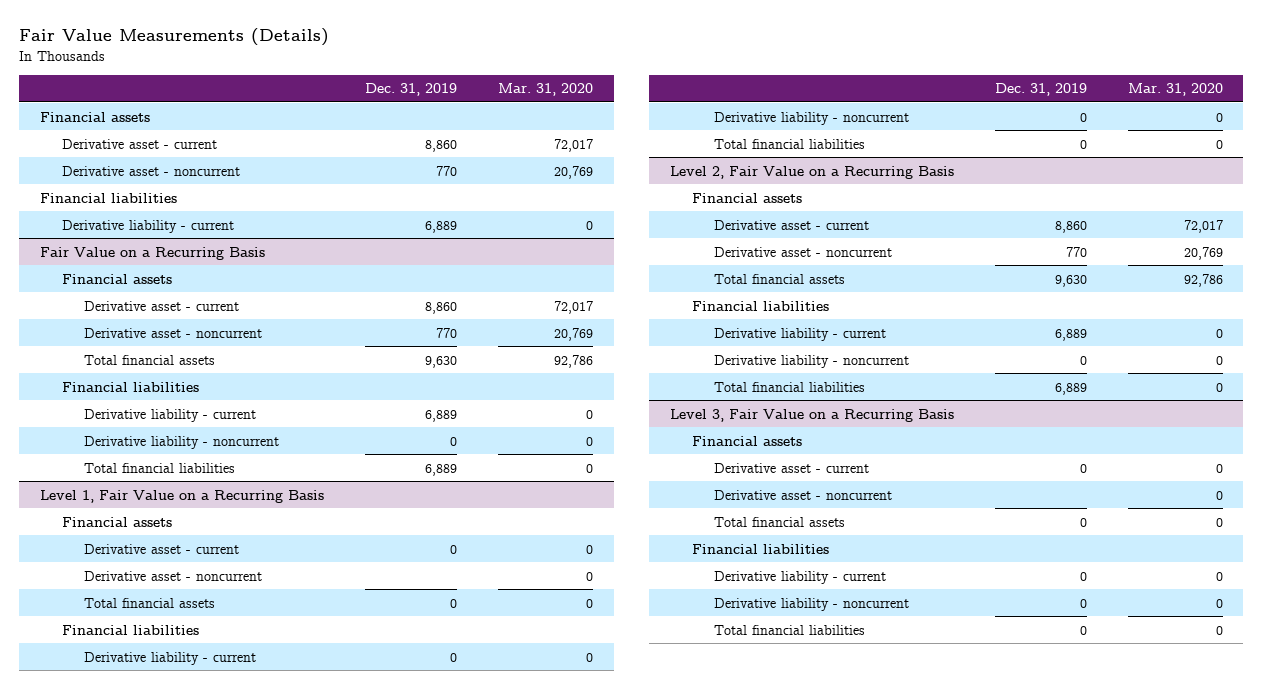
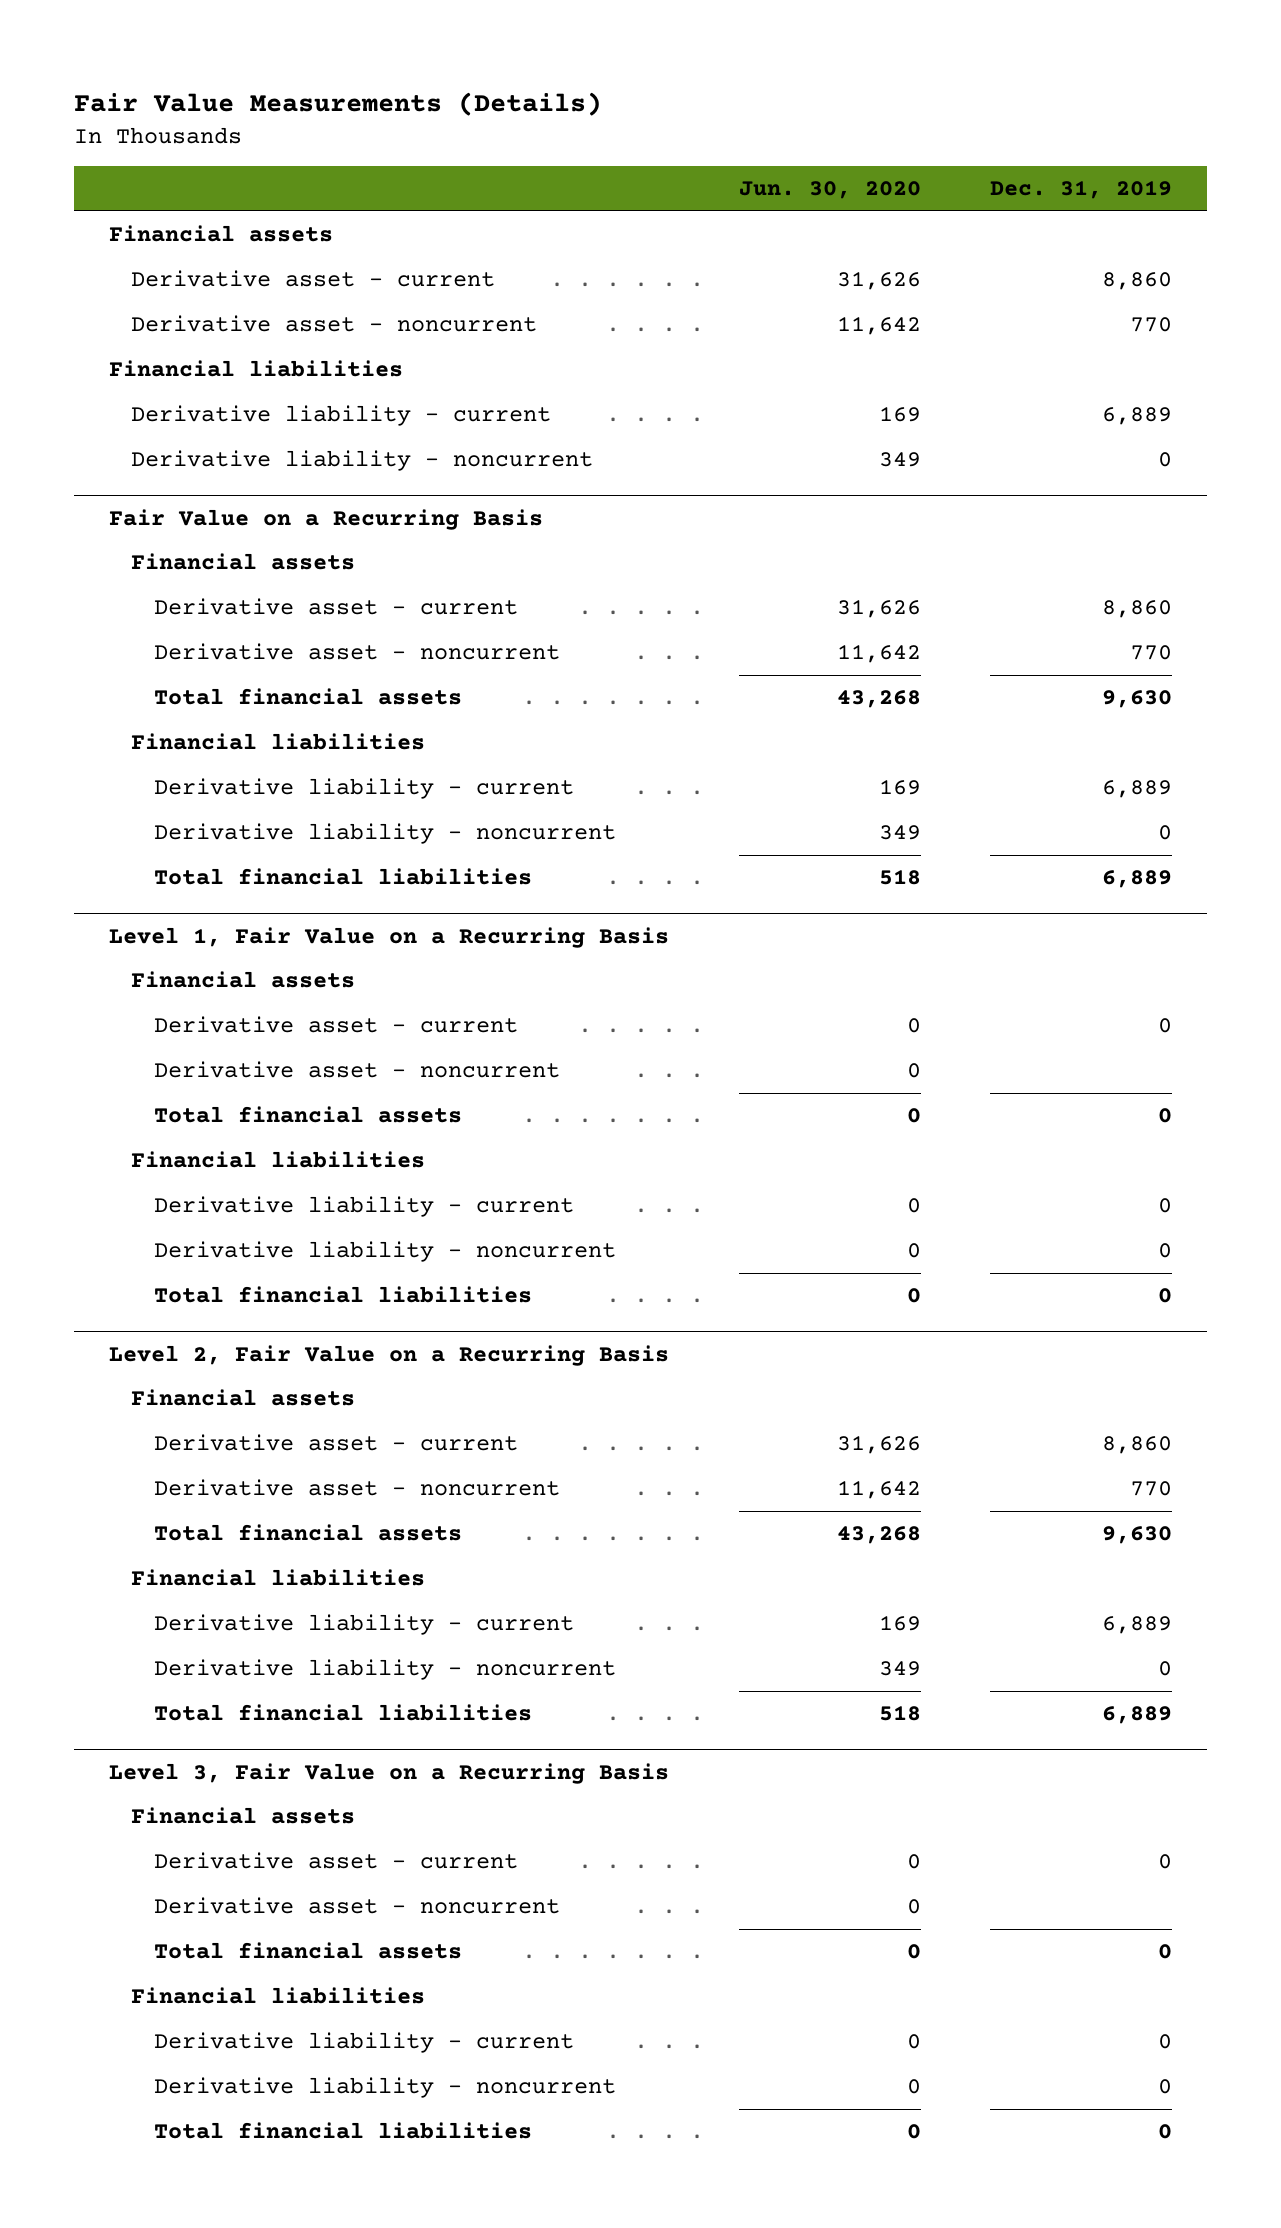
- | Dec. 31, 2019 | Mar. 31, 2020
+ | Jun. 30, 2020 | Dec. 31, 2019
+ Derivative liability - noncurrent | 349 | 0

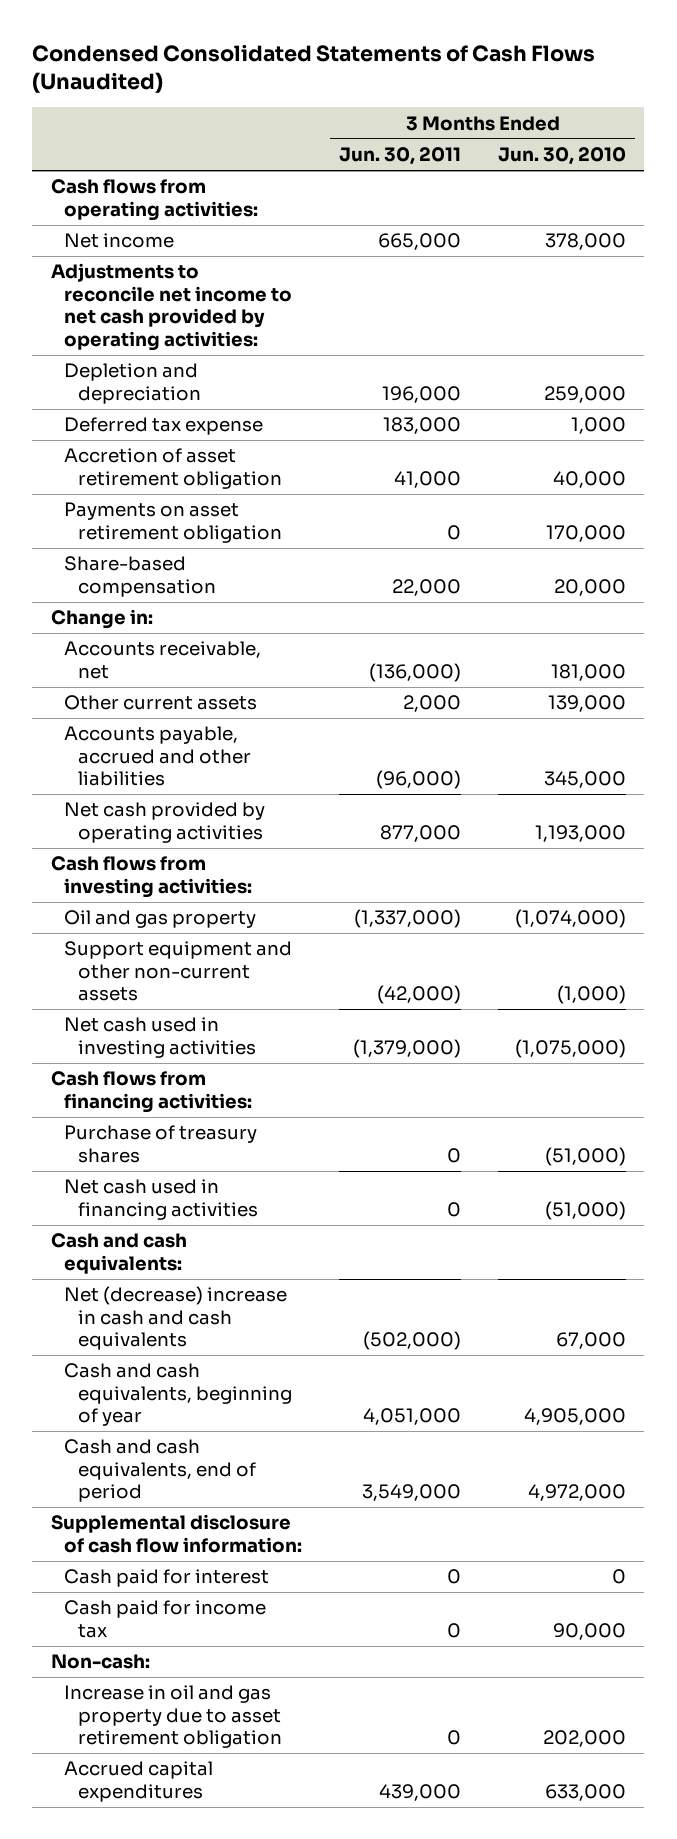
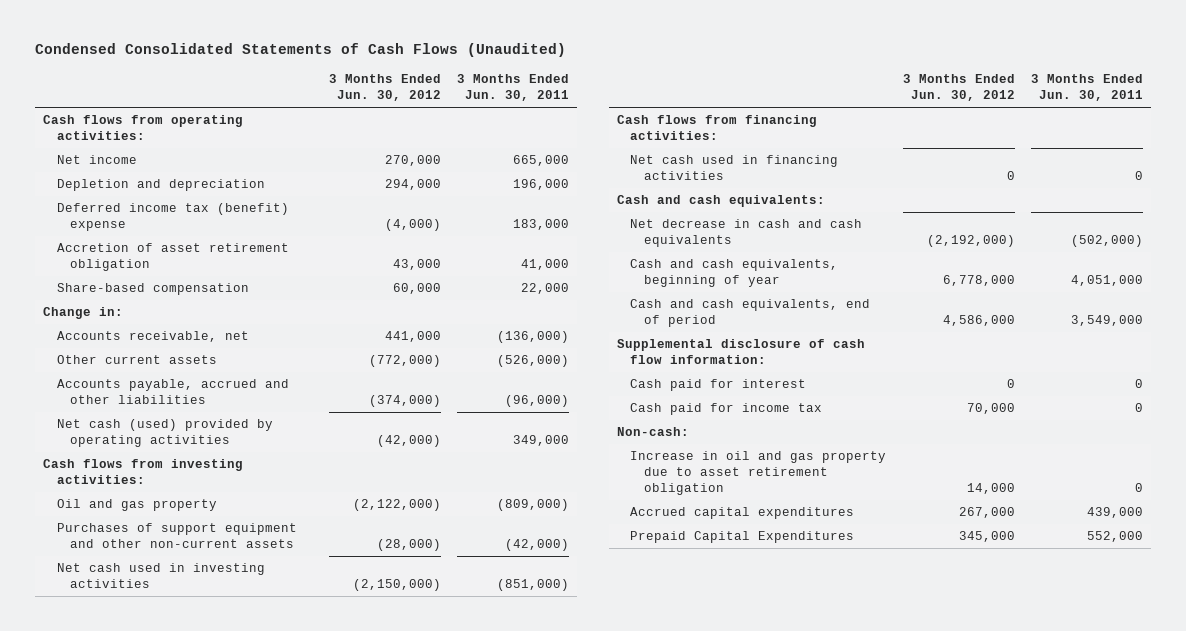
- | 3 Months Ended Jun. 30, 2011 | 3 Months Ended Jun. 30, 2010
+ | 3 Months Ended Jun. 30, 2012 | 3 Months Ended Jun. 30, 2011
- Adjustments to reconcile net income to net cash provided by operating activities:
- Deferred tax expense | 183,000 | 1,000
+ Deferred income tax (benefit) expense | (4,000) | 183,000
- Payments on asset retirement obligation | 0 | 170,000
- Other current assets | 2,000 | 139,000
+ Other current assets | (772,000) | (526,000)
- Net cash provided by operating activities | 877,000 | 1,193,000
+ Net cash (used) provided by operating activities | (42,000) | 349,000
- Oil and gas property | (1,337,000) | (1,074,000)
- Support equipment and other non-current assets | (42,000) | (1,000)
- Net cash used in investing activities | (1,379,000) | (1,075,000)
+ Oil and gas property | (2,122,000) | (809,000)
+ Purchases of support equipment and other non-current assets | (28,000) | (42,000)
+ Net cash used in investing activities | (2,150,000) | (851,000)
- Purchase of treasury shares | 0 | (51,000)
- Net (decrease) increase in cash and cash equivalents | (502,000) | 67,000
+ Net decrease in cash and cash equivalents | (2,192,000) | (502,000)
+ Prepaid Capital Expenditures | 345,000 | 552,000

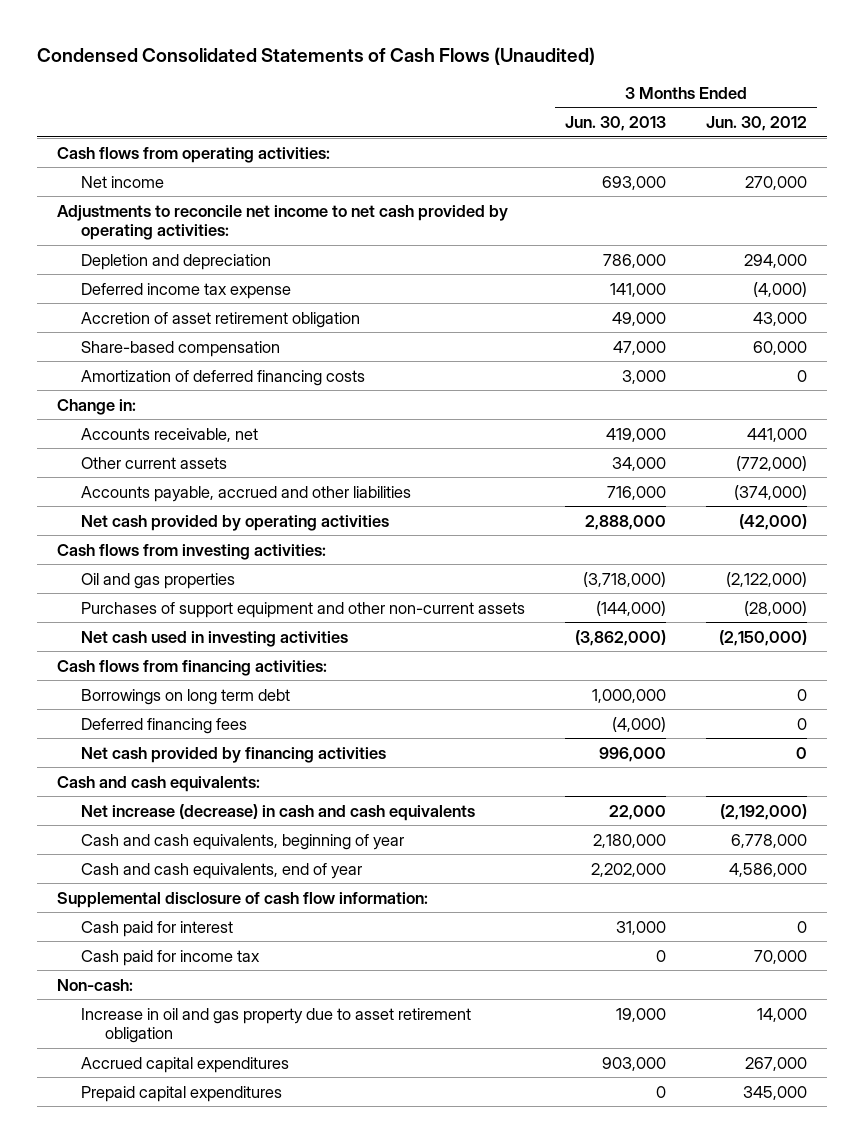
- | 3 Months Ended Jun. 30, 2012 | 3 Months Ended Jun. 30, 2011
+ | 3 Months Ended Jun. 30, 2013 | 3 Months Ended Jun. 30, 2012
+ Adjustments to reconcile net income to net cash provided by operating activities:
- Deferred income tax (benefit) expense | (4,000) | 183,000
+ Deferred income tax expense | 141,000 | (4,000)
+ Amortization of deferred financing costs | 3,000 | 0
- Net cash (used) provided by operating activities | (42,000) | 349,000
+ Net cash provided by operating activities | 2,888,000 | (42,000)
- Oil and gas property | (2,122,000) | (809,000)
+ Oil and gas properties | (3,718,000) | (2,122,000)
- Net cash used in financing activities | 0 | 0
+ Borrowings on long term debt | 1,000,000 | 0
+ Deferred financing fees | (4,000) | 0
+ Net cash provided by financing activities | 996,000 | 0
- Net decrease in cash and cash equivalents | (2,192,000) | (502,000)
+ Net increase (decrease) in cash and cash equivalents | 22,000 | (2,192,000)
- Cash and cash equivalents, end of period | 4,586,000 | 3,549,000
+ Cash and cash equivalents, end of year | 2,202,000 | 4,586,000
- Prepaid Capital Expenditures | 345,000 | 552,000
+ Prepaid capital expenditures | 0 | 345,000

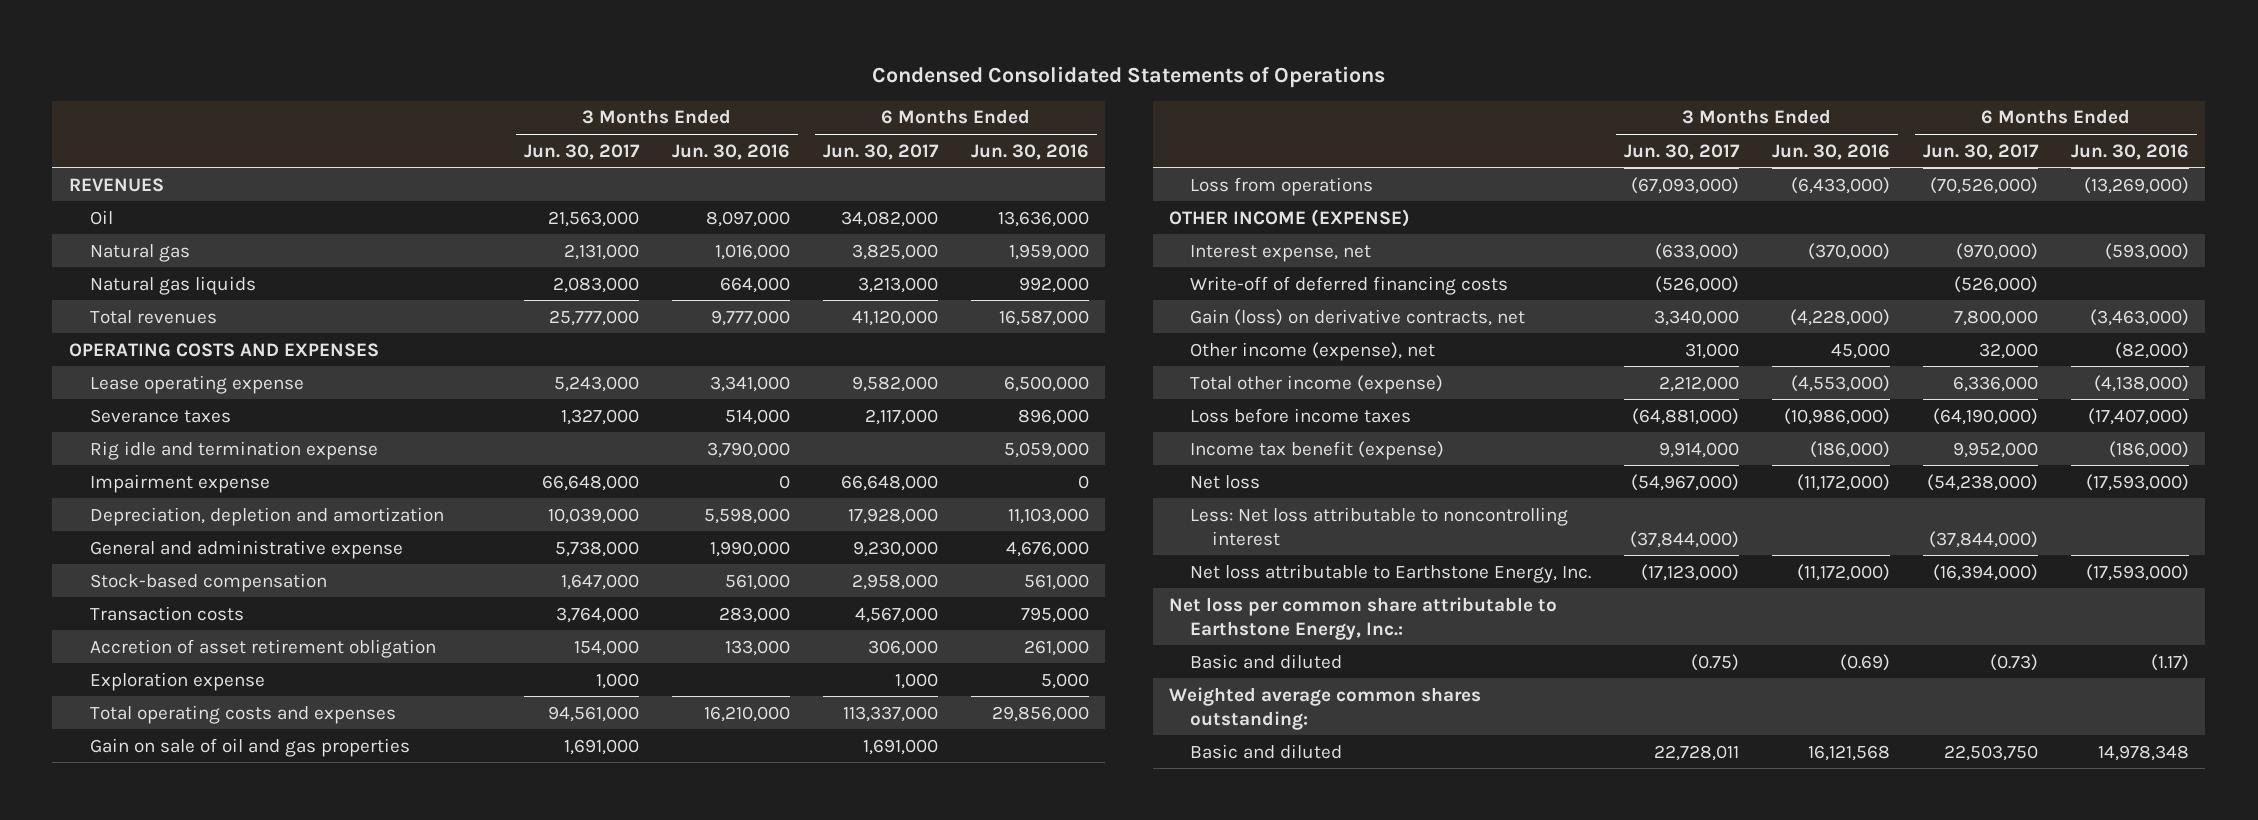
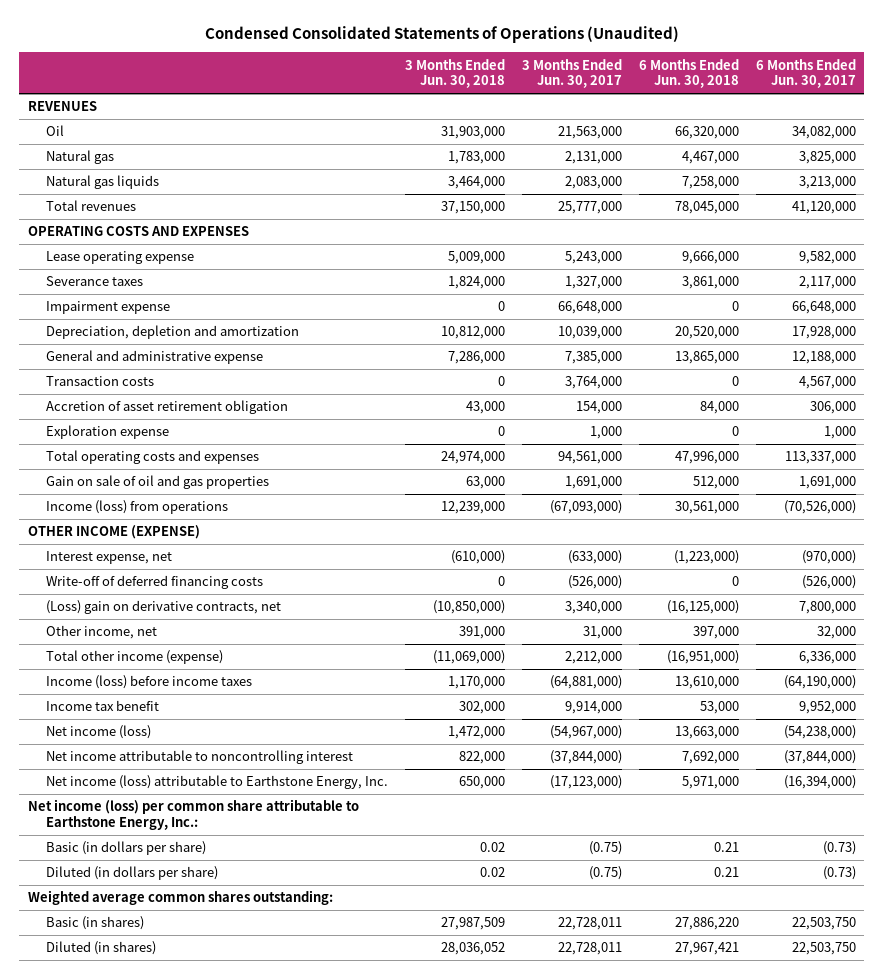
- Condensed Consolidated Statements of Operations
+ Condensed Consolidated Statements of Operations (Unaudited)
- | 3 Months Ended Jun. 30, 2017 | 3 Months Ended Jun. 30, 2016 | 6 Months Ended Jun. 30, 2017 | 6 Months Ended Jun. 30, 2016
+ | 3 Months Ended Jun. 30, 2018 | 3 Months Ended Jun. 30, 2017 | 6 Months Ended Jun. 30, 2018 | 6 Months Ended Jun. 30, 2017
- Rig idle and termination expense | | 3,790,000 | | 5,059,000
- General and administrative expense | 5,738,000 | 1,990,000 | 9,230,000 | 4,676,000
- Stock-based compensation | 1,647,000 | 561,000 | 2,958,000 | 561,000
+ General and administrative expense | 7,286,000 | 7,385,000 | 13,865,000 | 12,188,000
- Loss from operations | (67,093,000) | (6,433,000) | (70,526,000) | (13,269,000)
+ Income (loss) from operations | 12,239,000 | (67,093,000) | 30,561,000 | (70,526,000)
- Gain (loss) on derivative contracts, net | 3,340,000 | (4,228,000) | 7,800,000 | (3,463,000)
- Other income (expense), net | 31,000 | 45,000 | 32,000 | (82,000)
+ (Loss) gain on derivative contracts, net | (10,850,000) | 3,340,000 | (16,125,000) | 7,800,000
+ Other income, net | 391,000 | 31,000 | 397,000 | 32,000
- Loss before income taxes | (64,881,000) | (10,986,000) | (64,190,000) | (17,407,000)
- Income tax benefit (expense) | 9,914,000 | (186,000) | 9,952,000 | (186,000)
- Net loss | (54,967,000) | (11,172,000) | (54,238,000) | (17,593,000)
- Less: Net loss attributable to noncontrolling interest | (37,844,000) | | (37,844,000) |
- Net loss attributable to Earthstone Energy, Inc. | (17,123,000) | (11,172,000) | (16,394,000) | (17,593,000)
- Net loss per common share attributable to Earthstone Energy, Inc.:
- Basic and diluted | (0.75) | (0.69) | (0.73) | (1.17)
+ Income (loss) before income taxes | 1,170,000 | (64,881,000) | 13,610,000 | (64,190,000)
+ Income tax benefit | 302,000 | 9,914,000 | 53,000 | 9,952,000
+ Net income (loss) | 1,472,000 | (54,967,000) | 13,663,000 | (54,238,000)
+ Net income attributable to noncontrolling interest | 822,000 | (37,844,000) | 7,692,000 | (37,844,000)
+ Net income (loss) attributable to Earthstone Energy, Inc. | 650,000 | (17,123,000) | 5,971,000 | (16,394,000)
+ Net income (loss) per common share attributable to Earthstone Energy, Inc.:
+ Basic (in dollars per share) | 0.02 | (0.75) | 0.21 | (0.73)
+ Diluted (in dollars per share) | 0.02 | (0.75) | 0.21 | (0.73)
- Basic and diluted | 22,728,011 | 16,121,568 | 22,503,750 | 14,978,348
+ Basic (in shares) | 27,987,509 | 22,728,011 | 27,886,220 | 22,503,750
+ Diluted (in shares) | 28,036,052 | 22,728,011 | 27,967,421 | 22,503,750

